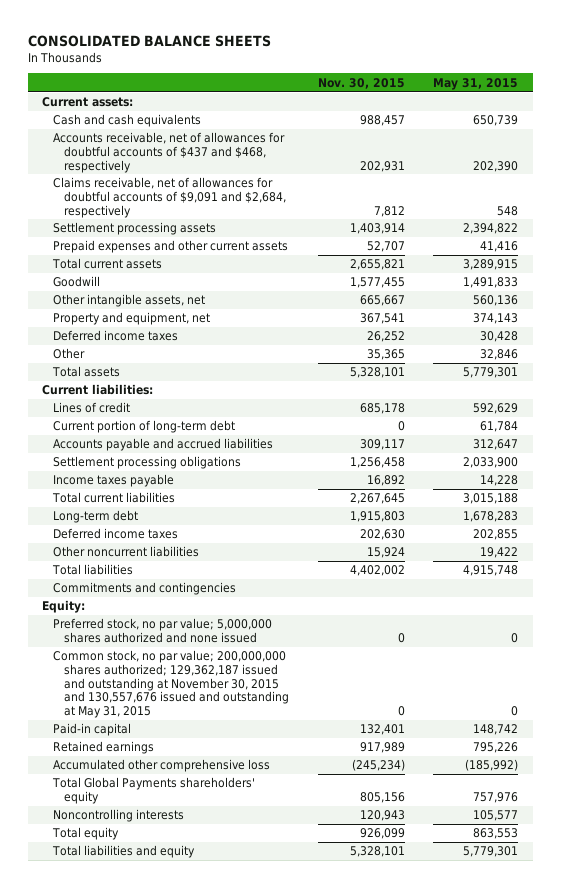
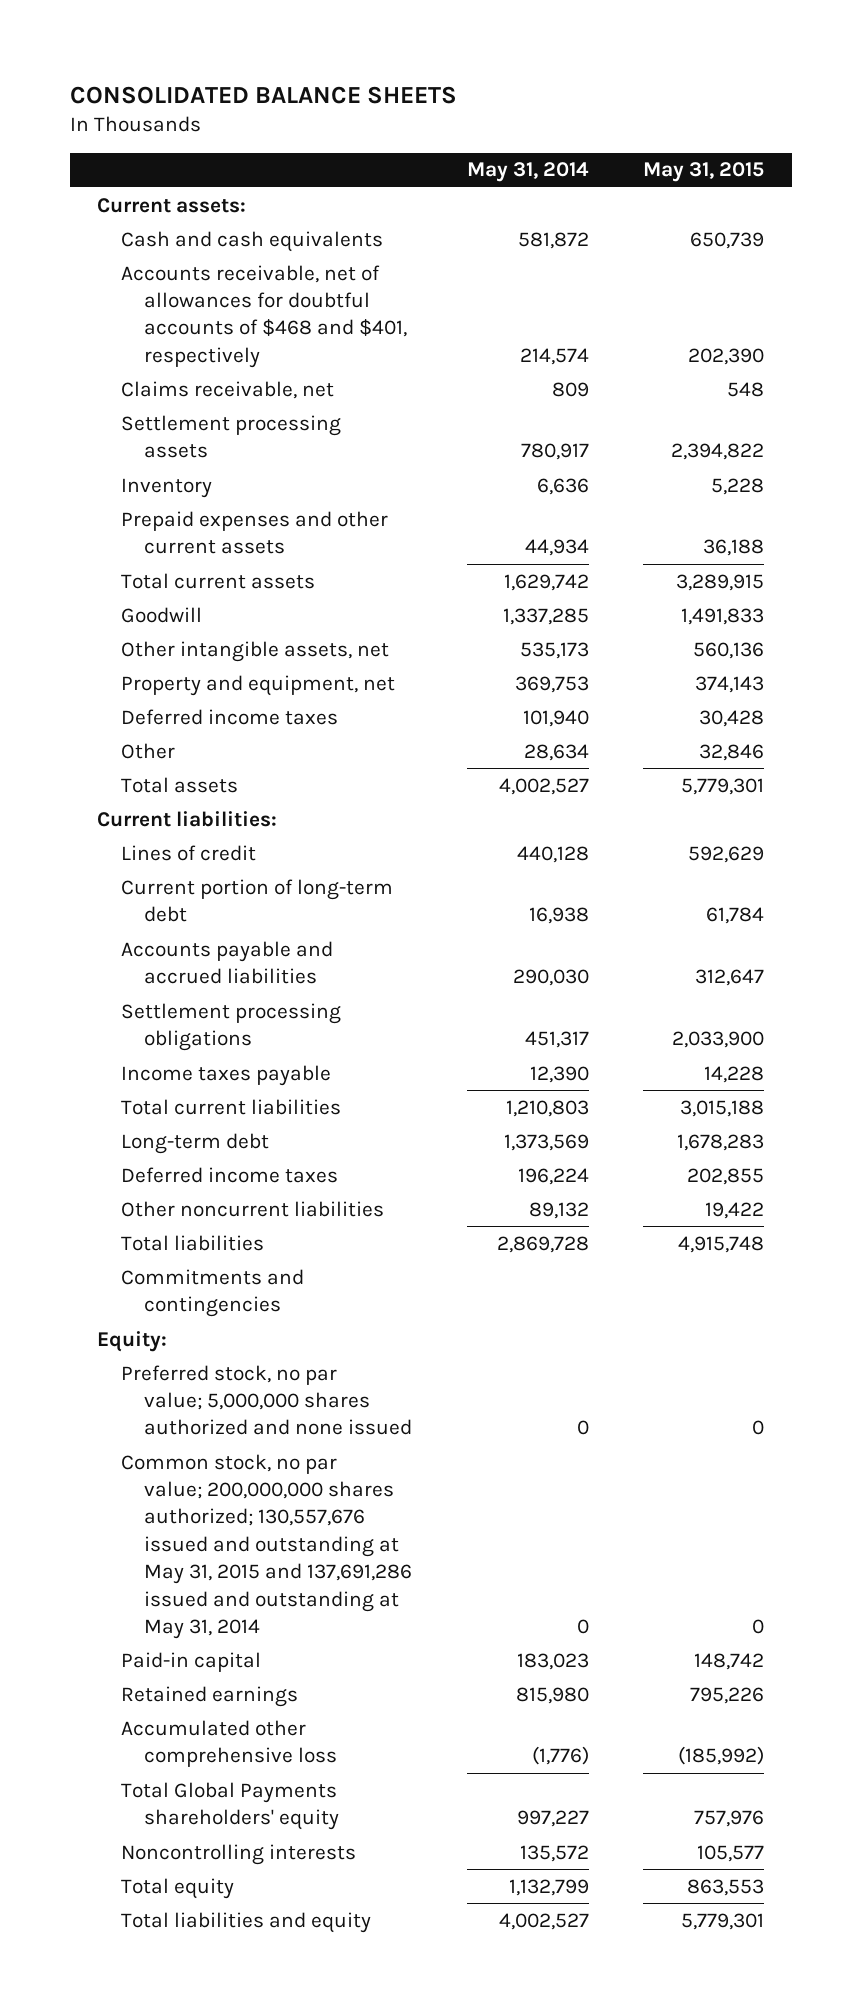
- | Nov. 30, 2015 | May 31, 2015
+ | May 31, 2014 | May 31, 2015
- Accounts receivable, net of allowances for doubtful accounts of $437 and $468, respectively | 202,931 | 202,390
- Claims receivable, net of allowances for doubtful accounts of $9,091 and $2,684, respectively | 7,812 | 548
+ Accounts receivable, net of allowances for doubtful accounts of $468 and $401, respectively | 214,574 | 202,390
+ Claims receivable, net | 809 | 548
- Prepaid expenses and other current assets | 52,707 | 41,416
+ Inventory | 6,636 | 5,228
+ Prepaid expenses and other current assets | 44,934 | 36,188
- Common stock, no par value; 200,000,000 shares authorized; 129,362,187 issued and outstanding at November 30, 2015 and 130,557,676 issued and outstanding at May 31, 2015 | 0 | 0
+ Common stock, no par value; 200,000,000 shares authorized; 130,557,676 issued and outstanding at May 31, 2015 and 137,691,286 issued and outstanding at May 31, 2014 | 0 | 0

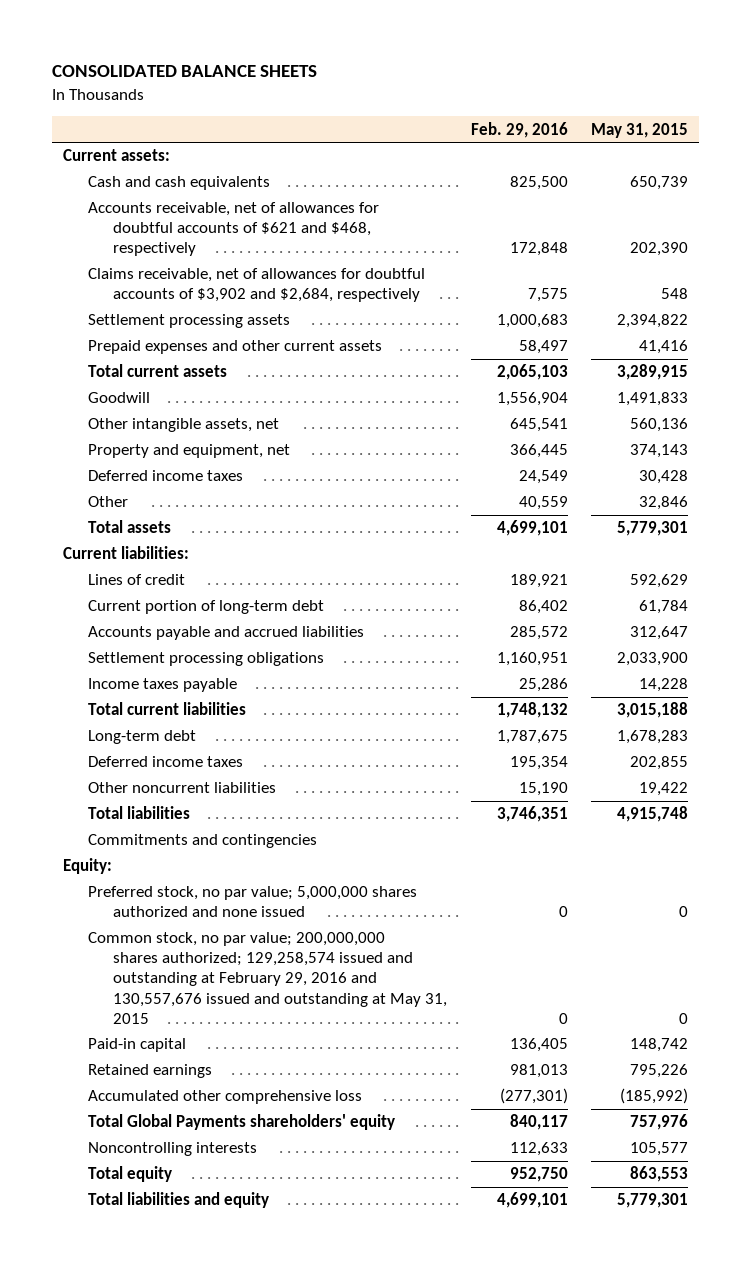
- | May 31, 2014 | May 31, 2015
+ | Feb. 29, 2016 | May 31, 2015
- Accounts receivable, net of allowances for doubtful accounts of $468 and $401, respectively | 214,574 | 202,390
- Claims receivable, net | 809 | 548
+ Accounts receivable, net of allowances for doubtful accounts of $621 and $468, respectively | 172,848 | 202,390
+ Claims receivable, net of allowances for doubtful accounts of $3,902 and $2,684, respectively | 7,575 | 548
- Inventory | 6,636 | 5,228
- Prepaid expenses and other current assets | 44,934 | 36,188
+ Prepaid expenses and other current assets | 58,497 | 41,416
- Common stock, no par value; 200,000,000 shares authorized; 130,557,676 issued and outstanding at May 31, 2015 and 137,691,286 issued and outstanding at May 31, 2014 | 0 | 0
+ Common stock, no par value; 200,000,000 shares authorized; 129,258,574 issued and outstanding at February 29, 2016 and 130,557,676 issued and outstanding at May 31, 2015 | 0 | 0

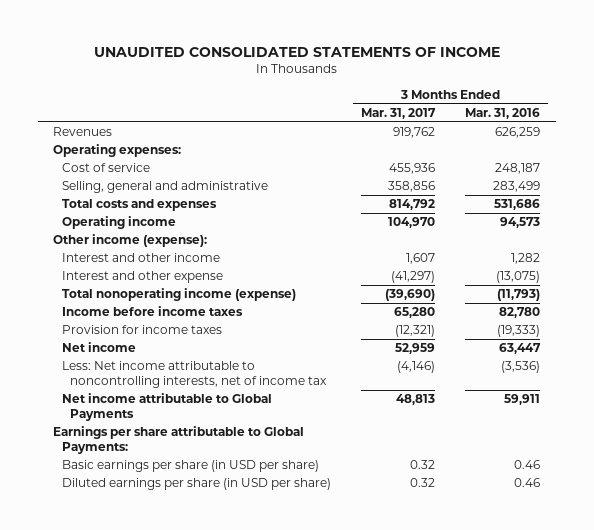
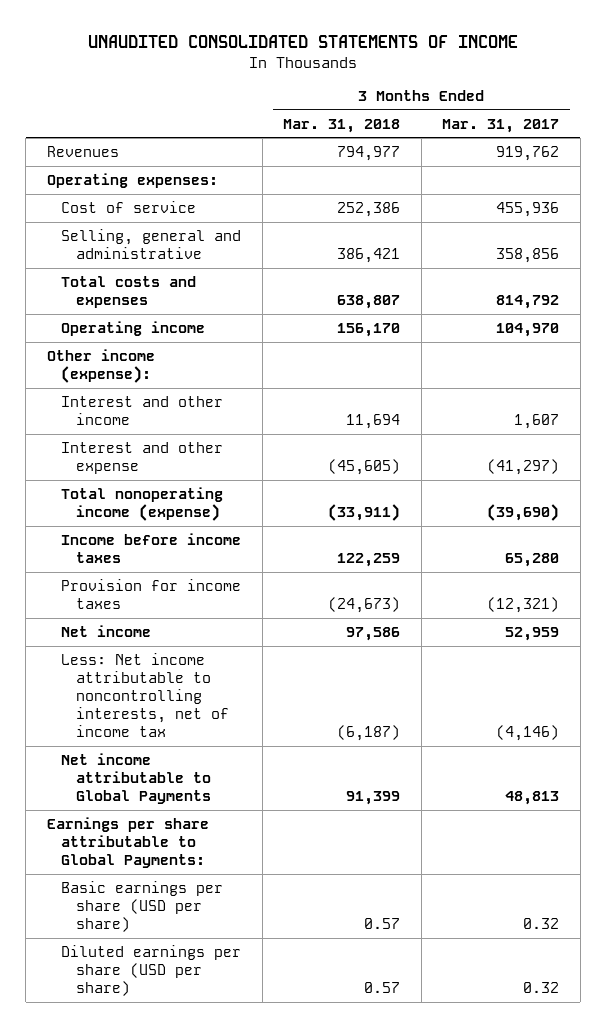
- | 3 Months Ended Mar. 31, 2017 | 3 Months Ended Mar. 31, 2016
+ | 3 Months Ended Mar. 31, 2018 | 3 Months Ended Mar. 31, 2017
- Basic earnings per share (in USD per share) | 0.32 | 0.46
- Diluted earnings per share (in USD per share) | 0.32 | 0.46
+ Basic earnings per share (USD per share) | 0.57 | 0.32
+ Diluted earnings per share (USD per share) | 0.57 | 0.32

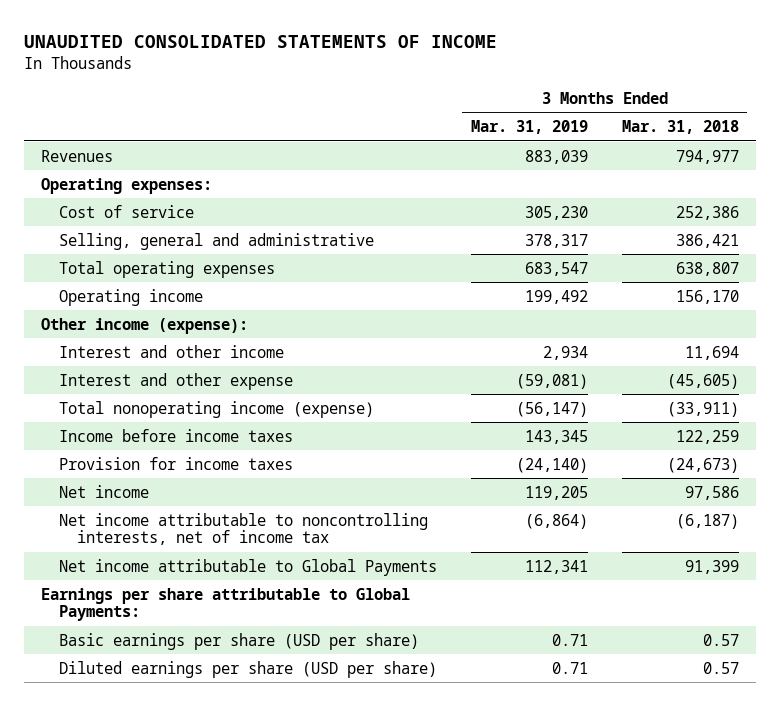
- | 3 Months Ended Mar. 31, 2018 | 3 Months Ended Mar. 31, 2017
+ | 3 Months Ended Mar. 31, 2019 | 3 Months Ended Mar. 31, 2018
- Total costs and expenses | 638,807 | 814,792
+ Total operating expenses | 683,547 | 638,807
- Less: Net income attributable to noncontrolling interests, net of income tax | (6,187) | (4,146)
+ Net income attributable to noncontrolling interests, net of income tax | (6,864) | (6,187)

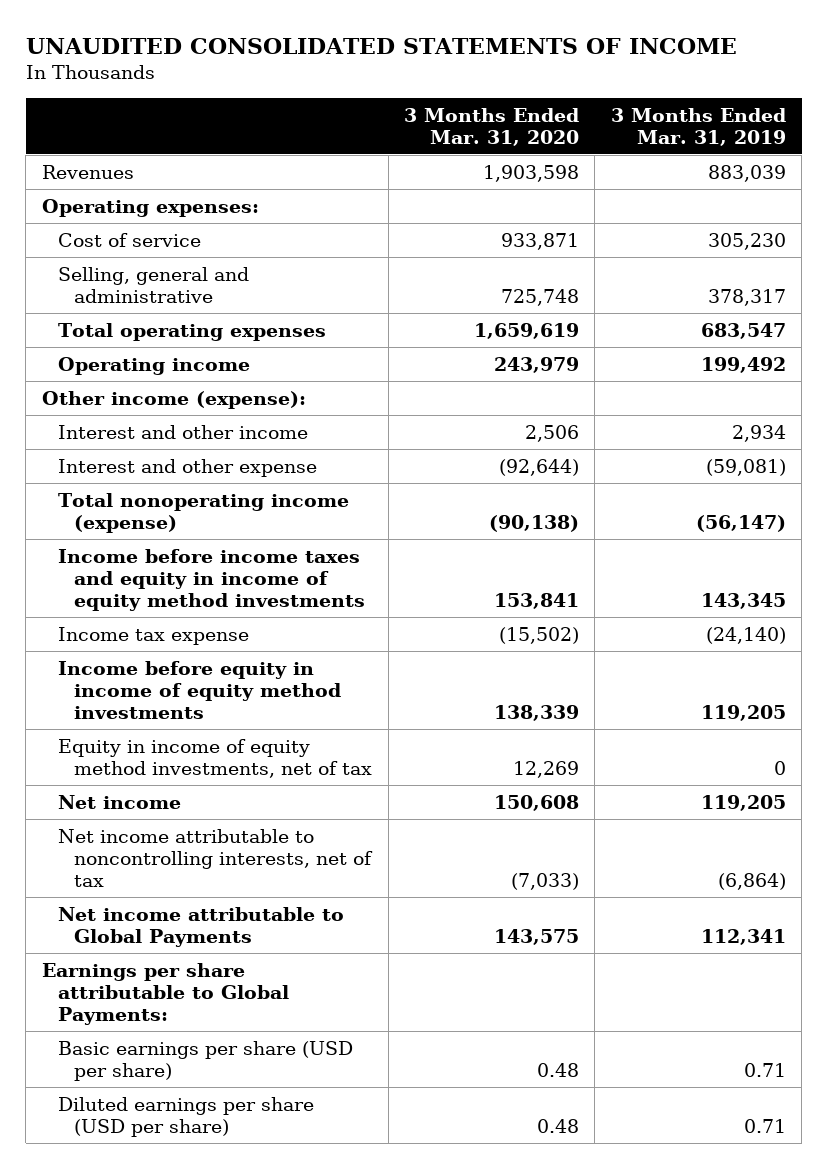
- | 3 Months Ended Mar. 31, 2019 | 3 Months Ended Mar. 31, 2018
+ | 3 Months Ended Mar. 31, 2020 | 3 Months Ended Mar. 31, 2019
- Income before income taxes | 143,345 | 122,259
- Provision for income taxes | (24,140) | (24,673)
+ Income before income taxes and equity in income of equity method investments | 153,841 | 143,345
+ Income tax expense | (15,502) | (24,140)
+ Income before equity in income of equity method investments | 138,339 | 119,205
+ Equity in income of equity method investments, net of tax | 12,269 | 0
- Net income attributable to noncontrolling interests, net of income tax | (6,864) | (6,187)
+ Net income attributable to noncontrolling interests, net of tax | (7,033) | (6,864)

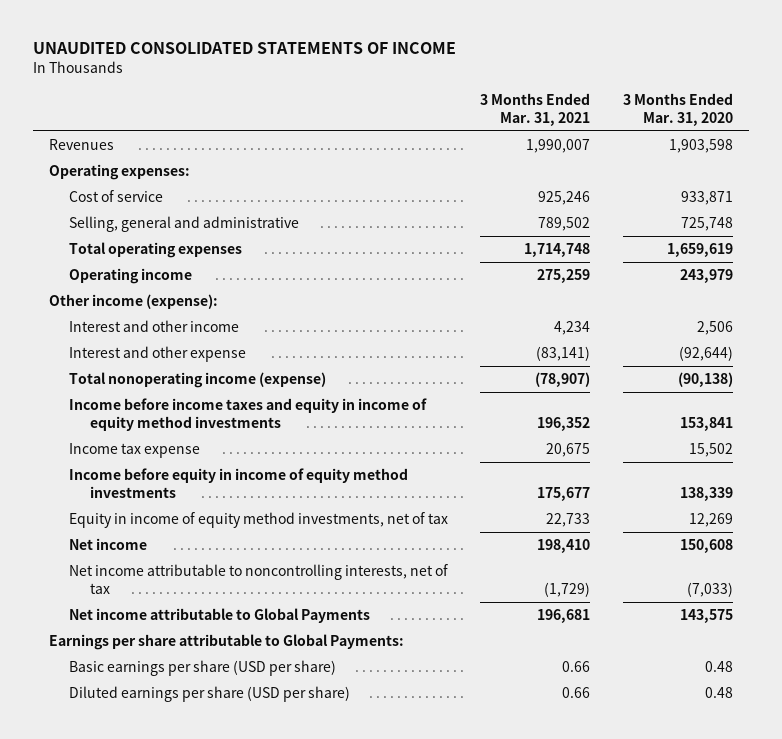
- | 3 Months Ended Mar. 31, 2020 | 3 Months Ended Mar. 31, 2019
+ | 3 Months Ended Mar. 31, 2021 | 3 Months Ended Mar. 31, 2020
- Income tax expense | (15,502) | (24,140)
+ Income tax expense | 20,675 | 15,502

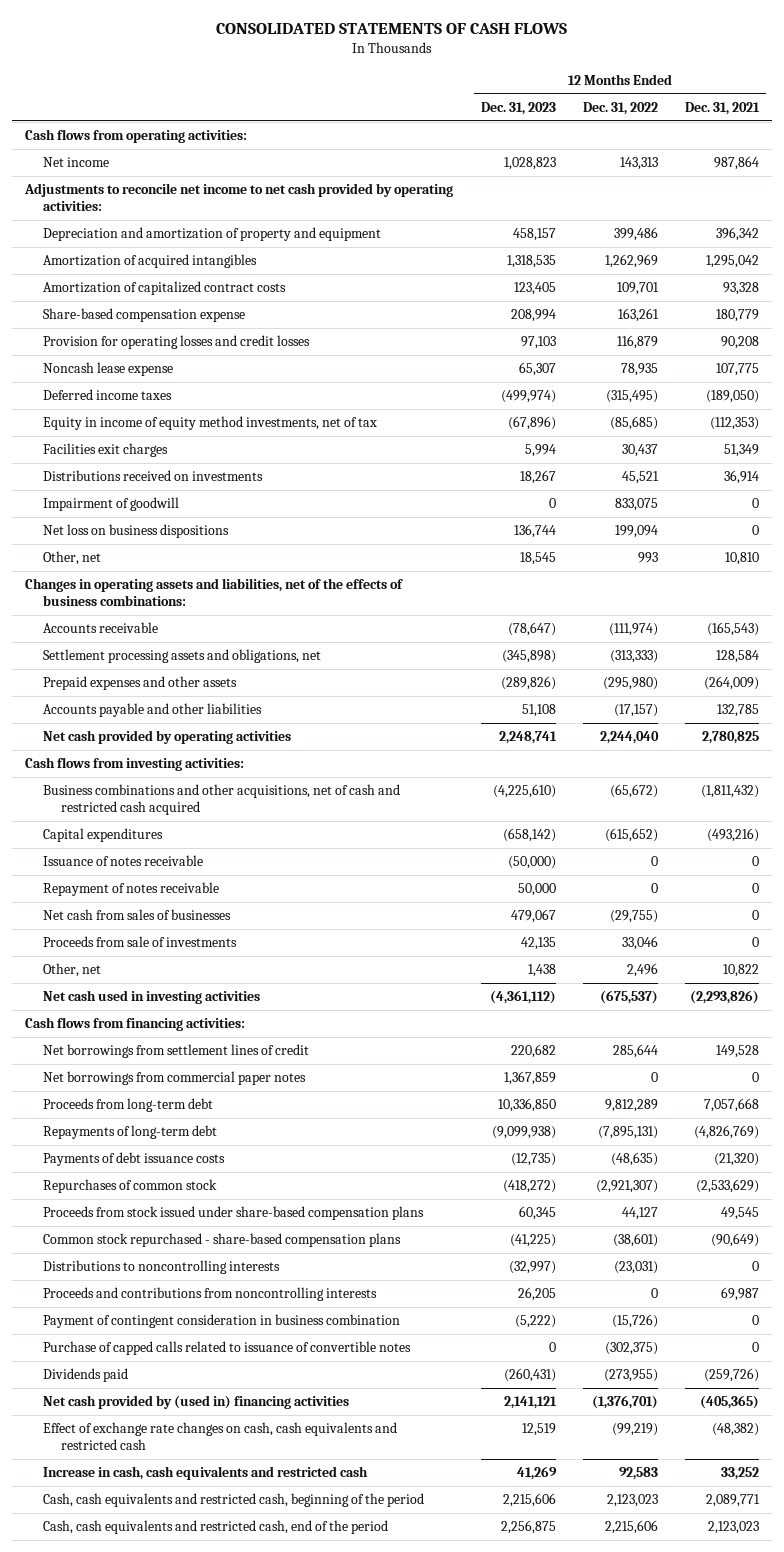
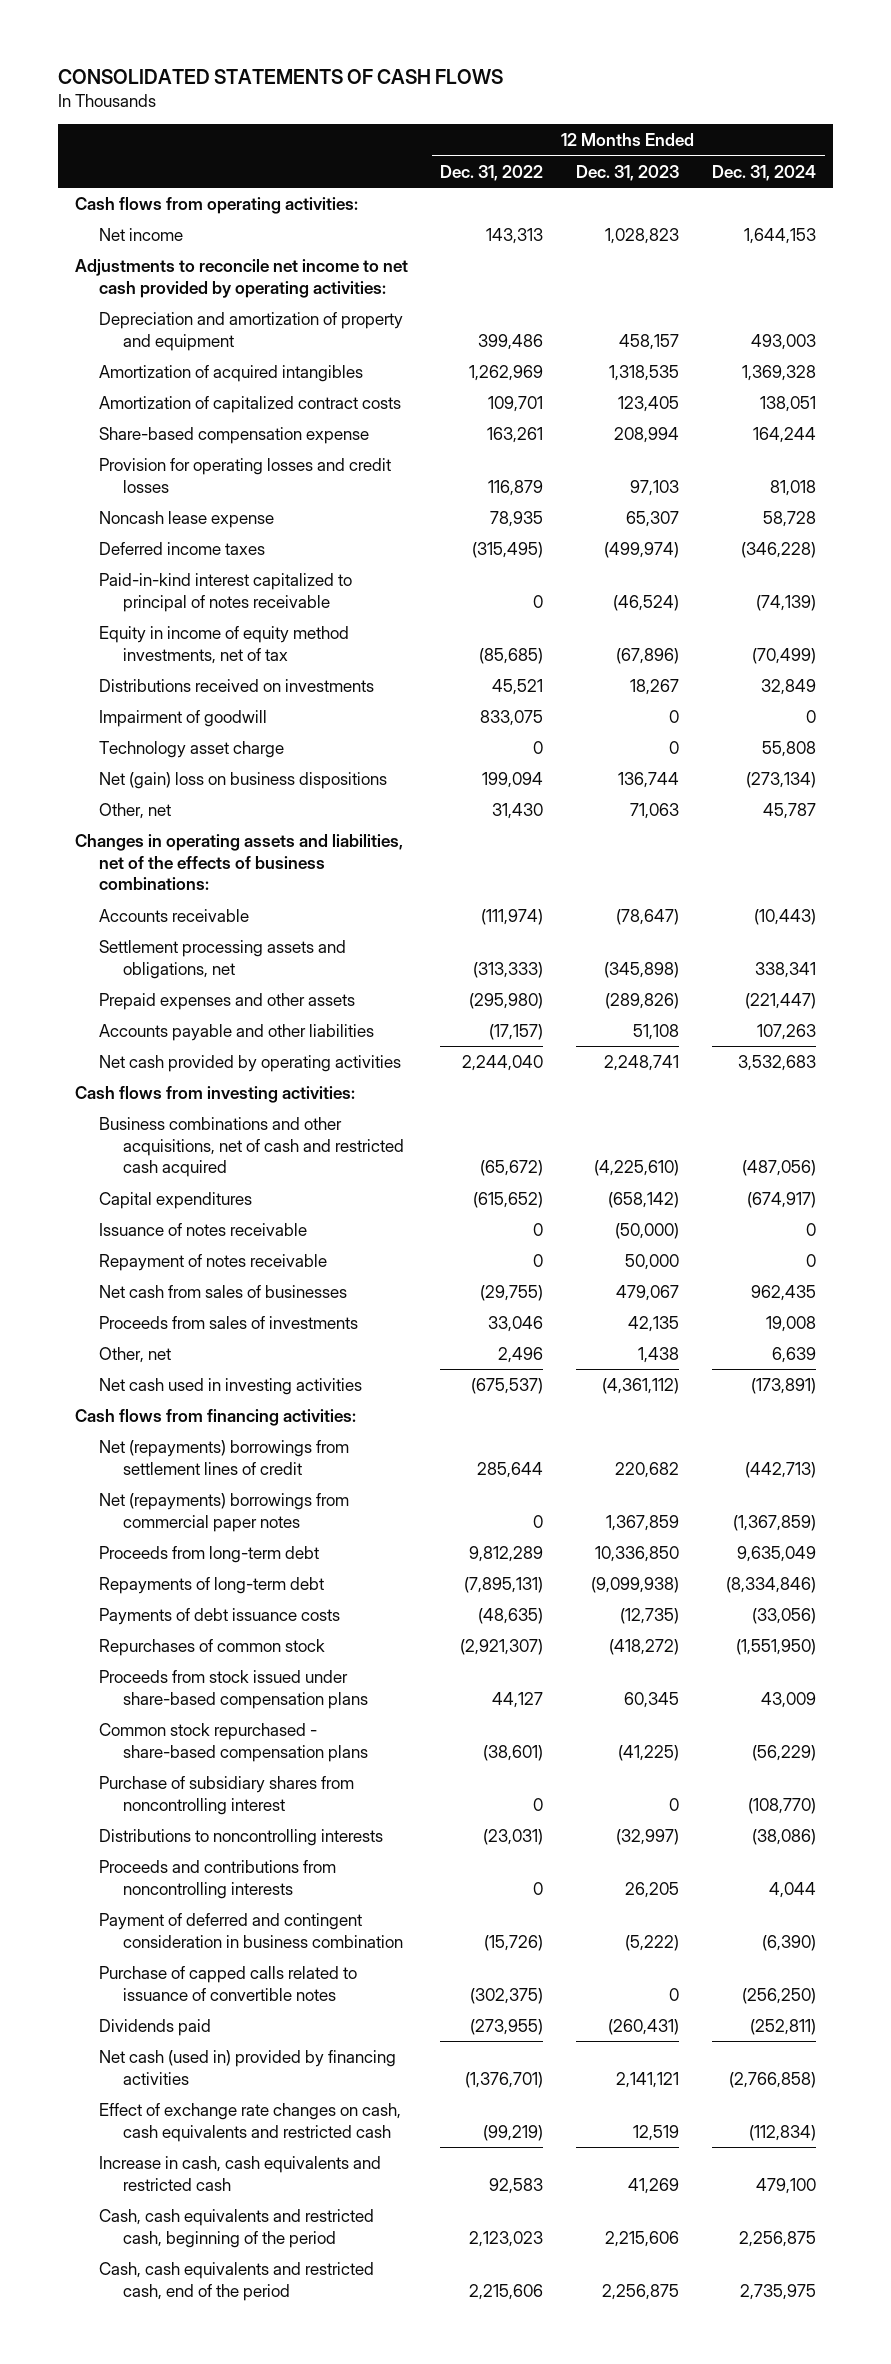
- | 12 Months Ended Dec. 31, 2023 | 12 Months Ended Dec. 31, 2022 | 12 Months Ended Dec. 31, 2021
+ | 12 Months Ended Dec. 31, 2022 | 12 Months Ended Dec. 31, 2023 | 12 Months Ended Dec. 31, 2024
+ Paid-in-kind interest capitalized to principal of notes receivable | 0 | (46,524) | (74,139)
- Facilities exit charges | 5,994 | 30,437 | 51,349
- Net loss on business dispositions | 136,744 | 199,094 | 0
- Other, net | 18,545 | 993 | 10,810
+ Technology asset charge | 0 | 0 | 55,808
+ Net (gain) loss on business dispositions | 199,094 | 136,744 | (273,134)
+ Other, net | 31,430 | 71,063 | 45,787
- Proceeds from sale of investments | 42,135 | 33,046 | 0
+ Proceeds from sales of investments | 33,046 | 42,135 | 19,008
- Net borrowings from settlement lines of credit | 220,682 | 285,644 | 149,528
- Net borrowings from commercial paper notes | 1,367,859 | 0 | 0
+ Net (repayments) borrowings from settlement lines of credit | 285,644 | 220,682 | (442,713)
+ Net (repayments) borrowings from commercial paper notes | 0 | 1,367,859 | (1,367,859)
+ Purchase of subsidiary shares from noncontrolling interest | 0 | 0 | (108,770)
- Payment of contingent consideration in business combination | (5,222) | (15,726) | 0
+ Payment of deferred and contingent consideration in business combination | (15,726) | (5,222) | (6,390)
- Net cash provided by (used in) financing activities | 2,141,121 | (1,376,701) | (405,365)
+ Net cash (used in) provided by financing activities | (1,376,701) | 2,141,121 | (2,766,858)

